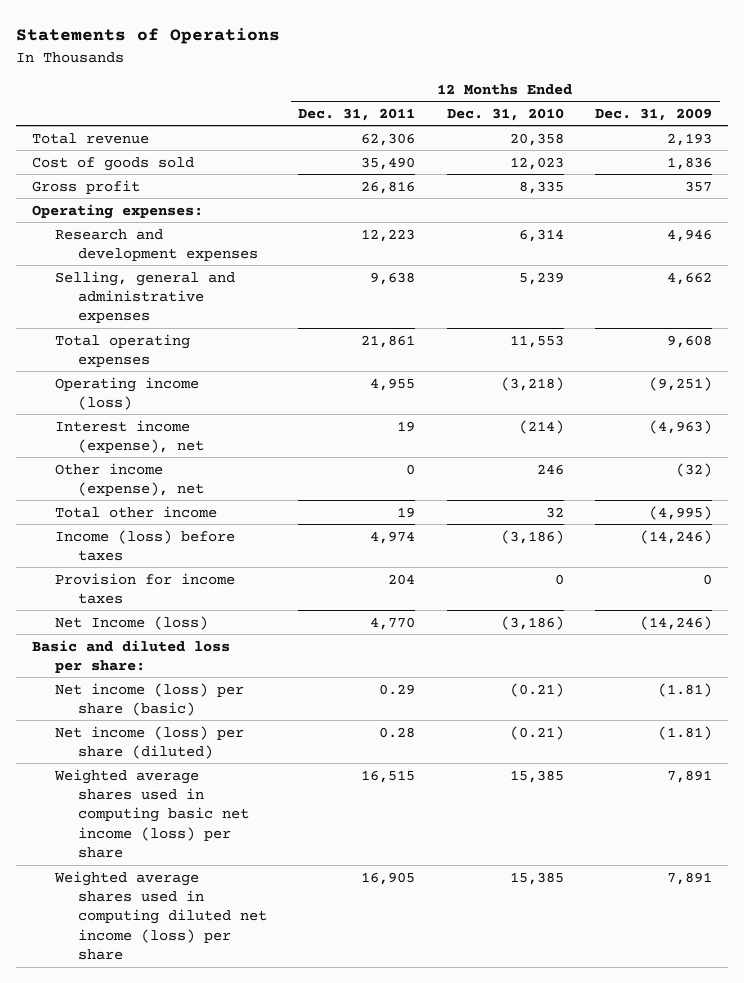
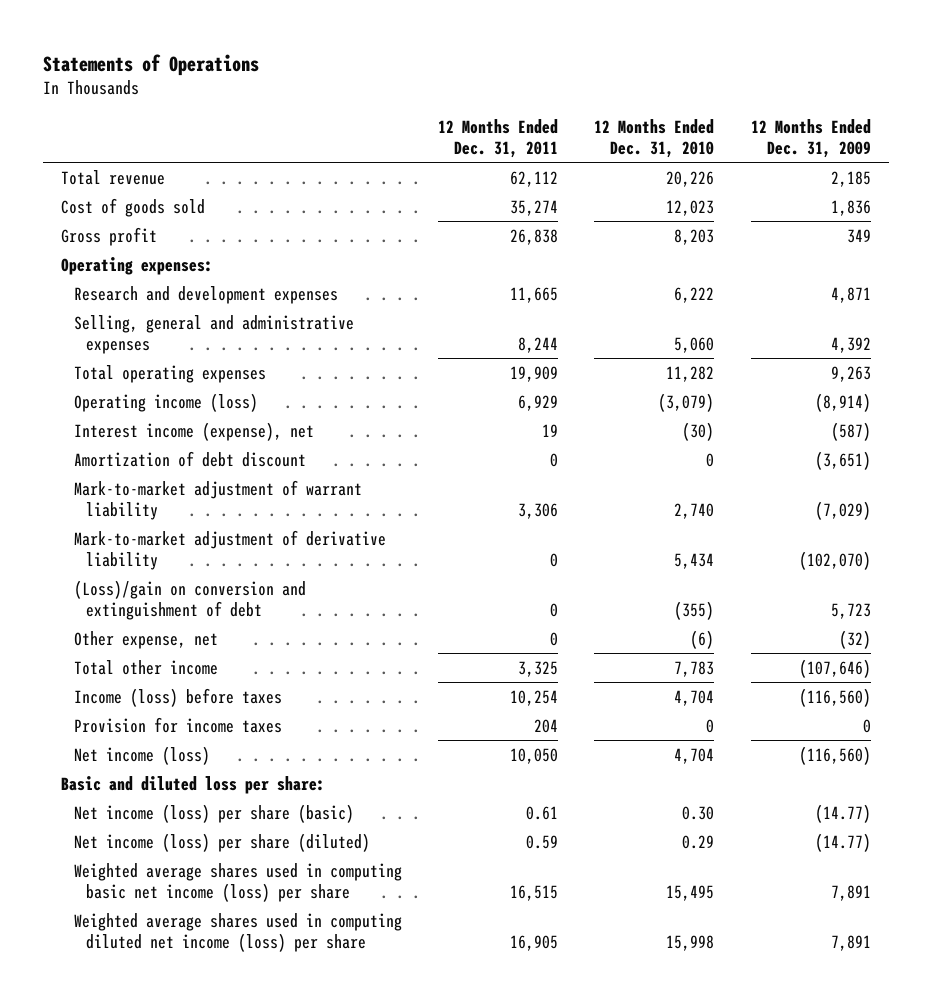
- Total revenue | 62,306 | 20,358 | 2,193
- Cost of goods sold | 35,490 | 12,023 | 1,836
- Gross profit | 26,816 | 8,335 | 357
+ Total revenue | 62,112 | 20,226 | 2,185
+ Cost of goods sold | 35,274 | 12,023 | 1,836
+ Gross profit | 26,838 | 8,203 | 349
- Research and development expenses | 12,223 | 6,314 | 4,946
- Selling, general and administrative expenses | 9,638 | 5,239 | 4,662
- Total operating expenses | 21,861 | 11,553 | 9,608
- Operating income (loss) | 4,955 | (3,218) | (9,251)
- Interest income (expense), net | 19 | (214) | (4,963)
- Other income (expense), net | 0 | 246 | (32)
- Total other income | 19 | 32 | (4,995)
- Income (loss) before taxes | 4,974 | (3,186) | (14,246)
+ Research and development expenses | 11,665 | 6,222 | 4,871
+ Selling, general and administrative expenses | 8,244 | 5,060 | 4,392
+ Total operating expenses | 19,909 | 11,282 | 9,263
+ Operating income (loss) | 6,929 | (3,079) | (8,914)
+ Interest income (expense), net | 19 | (30) | (587)
+ Amortization of debt discount | 0 | 0 | (3,651)
+ Mark-to-market adjustment of warrant liability | 3,306 | 2,740 | (7,029)
+ Mark-to-market adjustment of derivative liability | 0 | 5,434 | (102,070)
+ (Loss)/gain on conversion and extinguishment of debt | 0 | (355) | 5,723
+ Other expense, net | 0 | (6) | (32)
+ Total other income | 3,325 | 7,783 | (107,646)
+ Income (loss) before taxes | 10,254 | 4,704 | (116,560)
- Net Income (loss) | 4,770 | (3,186) | (14,246)
+ Net income (loss) | 10,050 | 4,704 | (116,560)
- Net income (loss) per share (basic) | 0.29 | (0.21) | (1.81)
- Net income (loss) per share (diluted) | 0.28 | (0.21) | (1.81)
- Weighted average shares used in computing basic net income (loss) per share | 16,515 | 15,385 | 7,891
- Weighted average shares used in computing diluted net income (loss) per share | 16,905 | 15,385 | 7,891
+ Net income (loss) per share (basic) | 0.61 | 0.30 | (14.77)
+ Net income (loss) per share (diluted) | 0.59 | 0.29 | (14.77)
+ Weighted average shares used in computing basic net income (loss) per share | 16,515 | 15,495 | 7,891
+ Weighted average shares used in computing diluted net income (loss) per share | 16,905 | 15,998 | 7,891

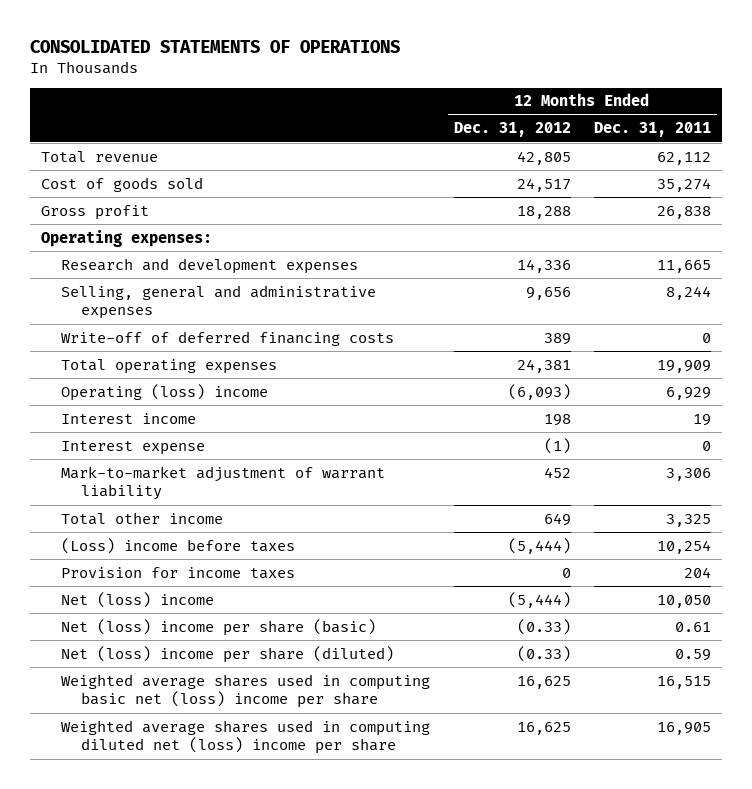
- Statements of Operations
+ CONSOLIDATED STATEMENTS OF OPERATIONS
- | 12 Months Ended Dec. 31, 2011 | 12 Months Ended Dec. 31, 2010 | 12 Months Ended Dec. 31, 2009
+ | 12 Months Ended Dec. 31, 2012 | 12 Months Ended Dec. 31, 2011
+ Write-off of deferred financing costs | 389 | 0
- Operating income (loss) | 6,929 | (3,079) | (8,914)
- Interest income (expense), net | 19 | (30) | (587)
- Amortization of debt discount | 0 | 0 | (3,651)
+ Operating (loss) income | (6,093) | 6,929
+ Interest income | 198 | 19
+ Interest expense | (1) | 0
- Mark-to-market adjustment of derivative liability | 0 | 5,434 | (102,070)
- (Loss)/gain on conversion and extinguishment of debt | 0 | (355) | 5,723
- Other expense, net | 0 | (6) | (32)
- Income (loss) before taxes | 10,254 | 4,704 | (116,560)
+ (Loss) income before taxes | (5,444) | 10,254
- Net income (loss) | 10,050 | 4,704 | (116,560)
- Basic and diluted loss per share:
- Net income (loss) per share (basic) | 0.61 | 0.30 | (14.77)
- Net income (loss) per share (diluted) | 0.59 | 0.29 | (14.77)
- Weighted average shares used in computing basic net income (loss) per share | 16,515 | 15,495 | 7,891
- Weighted average shares used in computing diluted net income (loss) per share | 16,905 | 15,998 | 7,891
+ Net (loss) income | (5,444) | 10,050
+ Net (loss) income per share (basic) | (0.33) | 0.61
+ Net (loss) income per share (diluted) | (0.33) | 0.59
+ Weighted average shares used in computing basic net (loss) income per share | 16,625 | 16,515
+ Weighted average shares used in computing diluted net (loss) income per share | 16,625 | 16,905

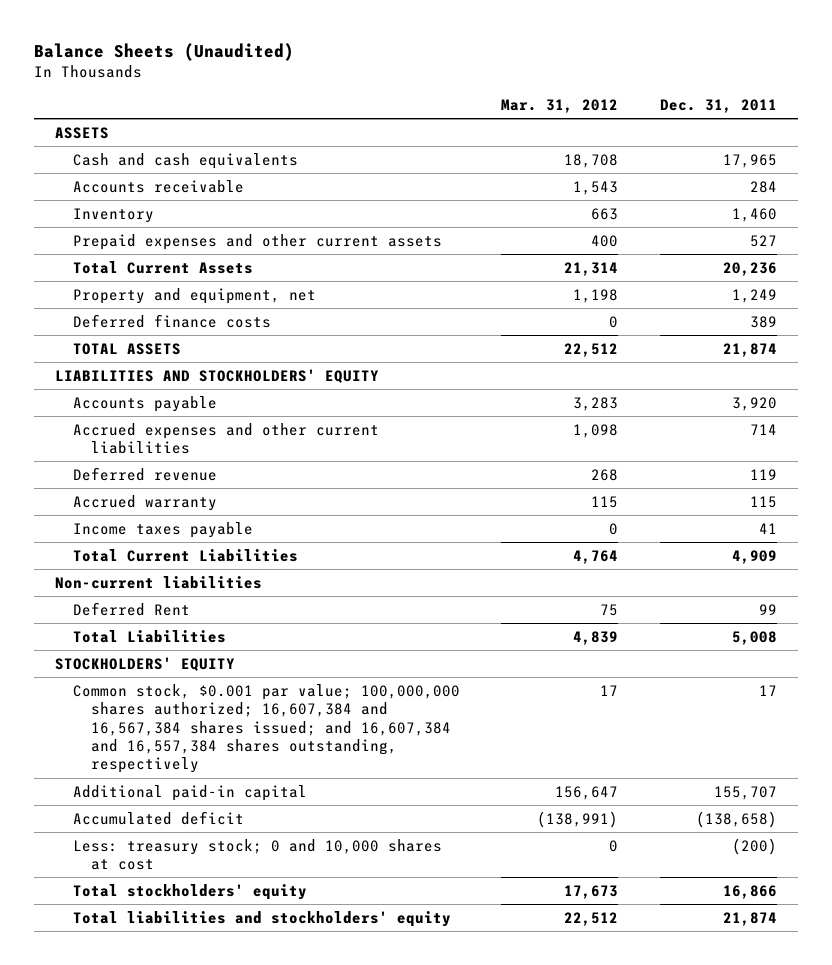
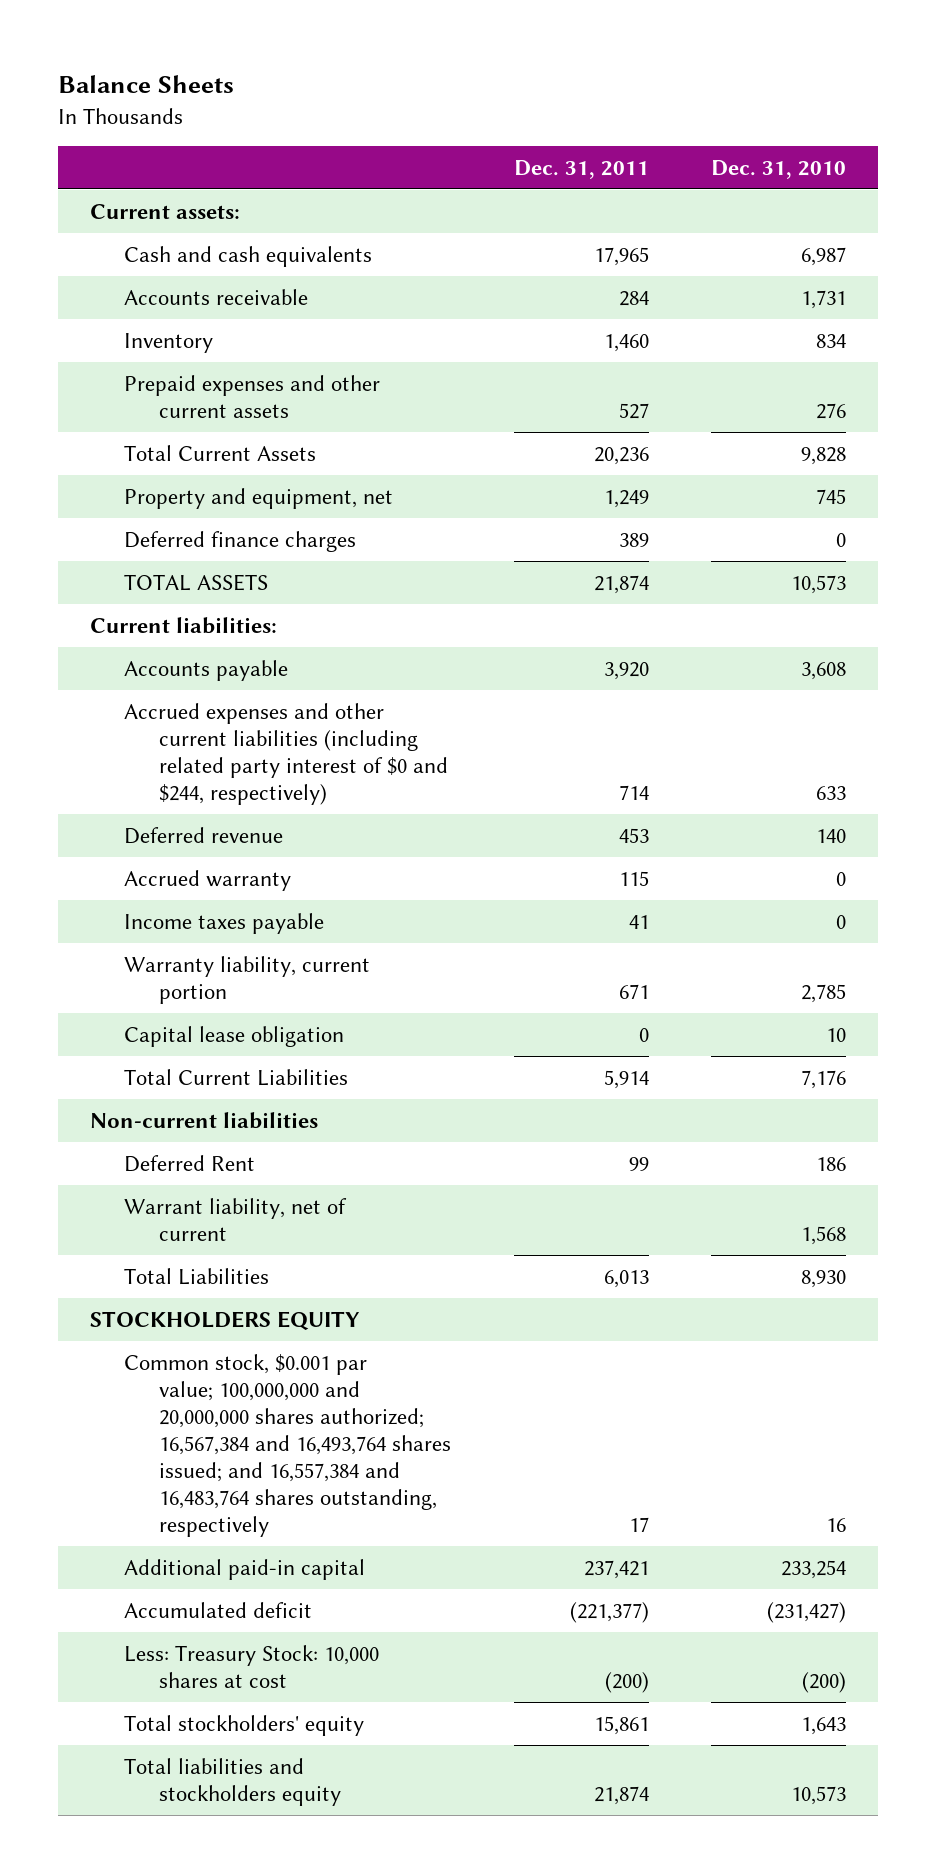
- Balance Sheets (Unaudited)
+ Balance Sheets
- | Mar. 31, 2012 | Dec. 31, 2011
+ | Dec. 31, 2011 | Dec. 31, 2010
- ASSETS
+ Current assets:
- Deferred finance costs | 0 | 389
+ Deferred finance charges | 389 | 0
- LIABILITIES AND STOCKHOLDERS' EQUITY
+ Current liabilities:
- Accrued expenses and other current liabilities | 1,098 | 714
- Deferred revenue | 268 | 119
+ Accrued expenses and other current liabilities (including related party interest of $0 and $244, respectively) | 714 | 633
+ Deferred revenue | 453 | 140
- Total Current Liabilities | 4,764 | 4,909
+ Warranty liability, current portion | 671 | 2,785
+ Capital lease obligation | 0 | 10
+ Total Current Liabilities | 5,914 | 7,176
- Total Liabilities | 4,839 | 5,008
- STOCKHOLDERS' EQUITY
- Common stock, $0.001 par value; 100,000,000 shares authorized; 16,607,384 and 16,567,384 shares issued; and 16,607,384 and 16,557,384 shares outstanding, respectively | 17 | 17
- Additional paid-in capital | 156,647 | 155,707
- Accumulated deficit | (138,991) | (138,658)
- Less: treasury stock; 0 and 10,000 shares at cost | 0 | (200)
- Total stockholders' equity | 17,673 | 16,866
- Total liabilities and stockholders' equity | 22,512 | 21,874
+ Warrant liability, net of current | | 1,568
+ Total Liabilities | 6,013 | 8,930
+ STOCKHOLDERS EQUITY
+ Common stock, $0.001 par value; 100,000,000 and 20,000,000 shares authorized; 16,567,384 and 16,493,764 shares issued; and 16,557,384 and 16,483,764 shares outstanding, respectively | 17 | 16
+ Additional paid-in capital | 237,421 | 233,254
+ Accumulated deficit | (221,377) | (231,427)
+ Less: Treasury Stock: 10,000 shares at cost | (200) | (200)
+ Total stockholders' equity | 15,861 | 1,643
+ Total liabilities and stockholders equity | 21,874 | 10,573

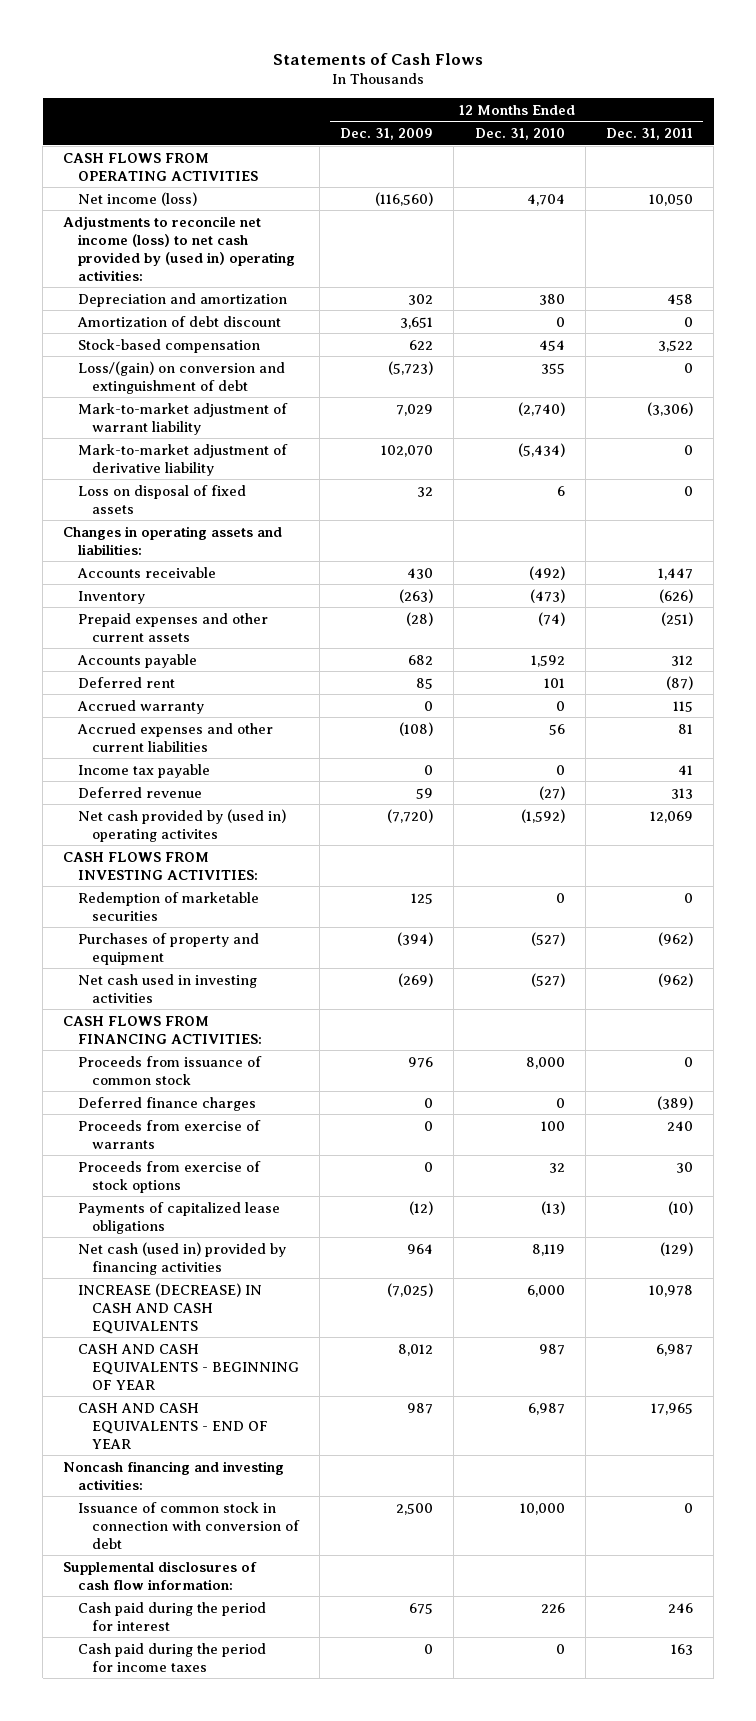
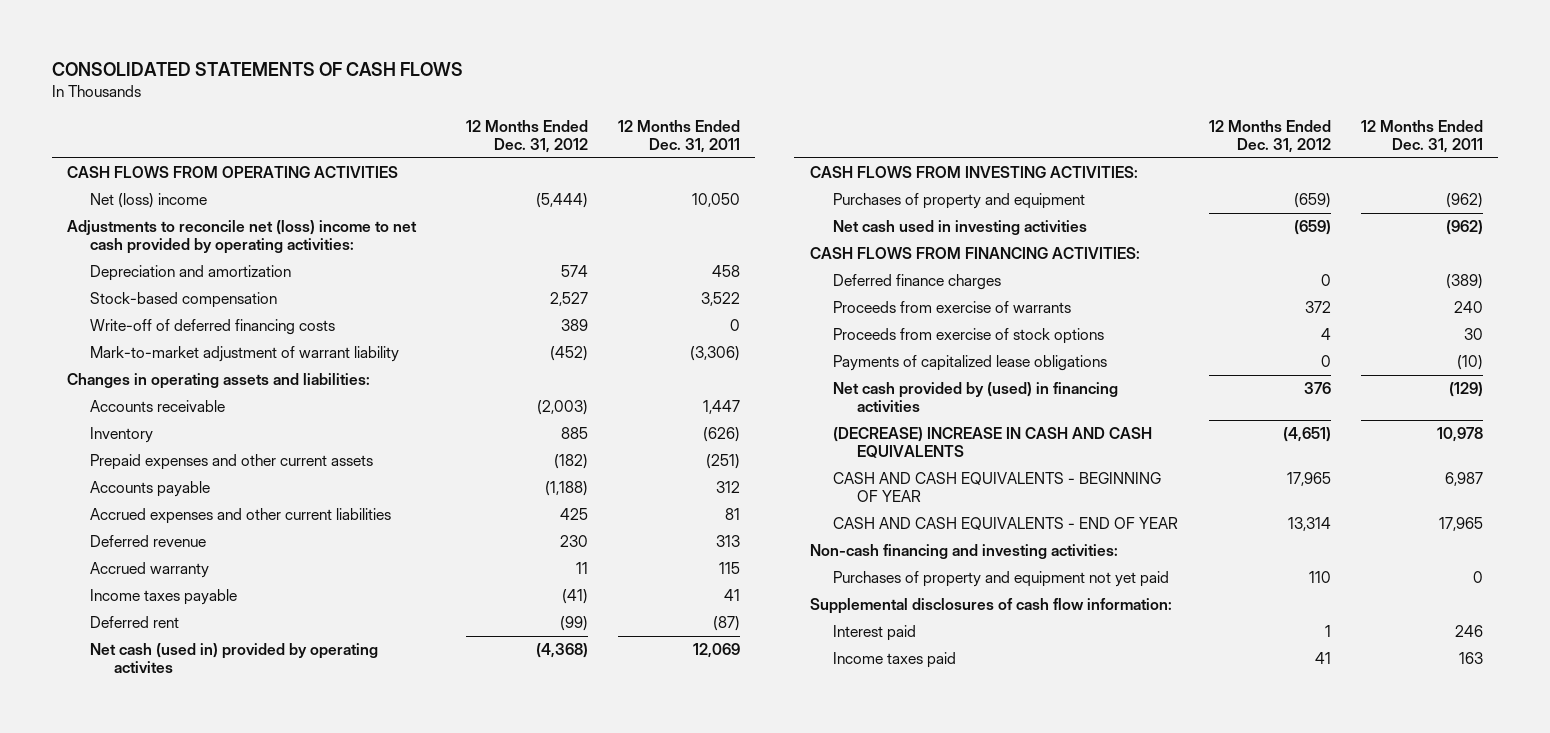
- Statements of Cash Flows
+ CONSOLIDATED STATEMENTS OF CASH FLOWS
- | 12 Months Ended Dec. 31, 2009 | 12 Months Ended Dec. 31, 2010 | 12 Months Ended Dec. 31, 2011
+ | 12 Months Ended Dec. 31, 2012 | 12 Months Ended Dec. 31, 2011
- Net income (loss) | (116,560) | 4,704 | 10,050
- Adjustments to reconcile net income (loss) to net cash provided by (used in) operating activities:
+ Net (loss) income | (5,444) | 10,050
+ Adjustments to reconcile net (loss) income to net cash provided by operating activities:
- Amortization of debt discount | 3,651 | 0 | 0
- Loss/(gain) on conversion and extinguishment of debt | (5,723) | 355 | 0
+ Write-off of deferred financing costs | 389 | 0
- Mark-to-market adjustment of derivative liability | 102,070 | (5,434) | 0
- Loss on disposal of fixed assets | 32 | 6 | 0
- Income tax payable | 0 | 0 | 41
- Net cash provided by (used in) operating activites | (7,720) | (1,592) | 12,069
moved down: Accrued warranty | 11 | 115
+ Income taxes payable | (41) | 41
moved down: Deferred rent | (99) | (87)
+ Net cash (used in) provided by operating activites | (4,368) | 12,069
- Redemption of marketable securities | 125 | 0 | 0
- Proceeds from issuance of common stock | 976 | 8,000 | 0
- Net cash (used in) provided by financing activities | 964 | 8,119 | (129)
- INCREASE (DECREASE) IN CASH AND CASH EQUIVALENTS | (7,025) | 6,000 | 10,978
+ Net cash provided by (used) in financing activities | 376 | (129)
+ (DECREASE) INCREASE IN CASH AND CASH EQUIVALENTS | (4,651) | 10,978
- Noncash financing and investing activities:
- Issuance of common stock in connection with conversion of debt | 2,500 | 10,000 | 0
+ Non-cash financing and investing activities:
+ Purchases of property and equipment not yet paid | 110 | 0
- Cash paid during the period for interest | 675 | 226 | 246
- Cash paid during the period for income taxes | 0 | 0 | 163
+ Interest paid | 1 | 246
+ Income taxes paid | 41 | 163

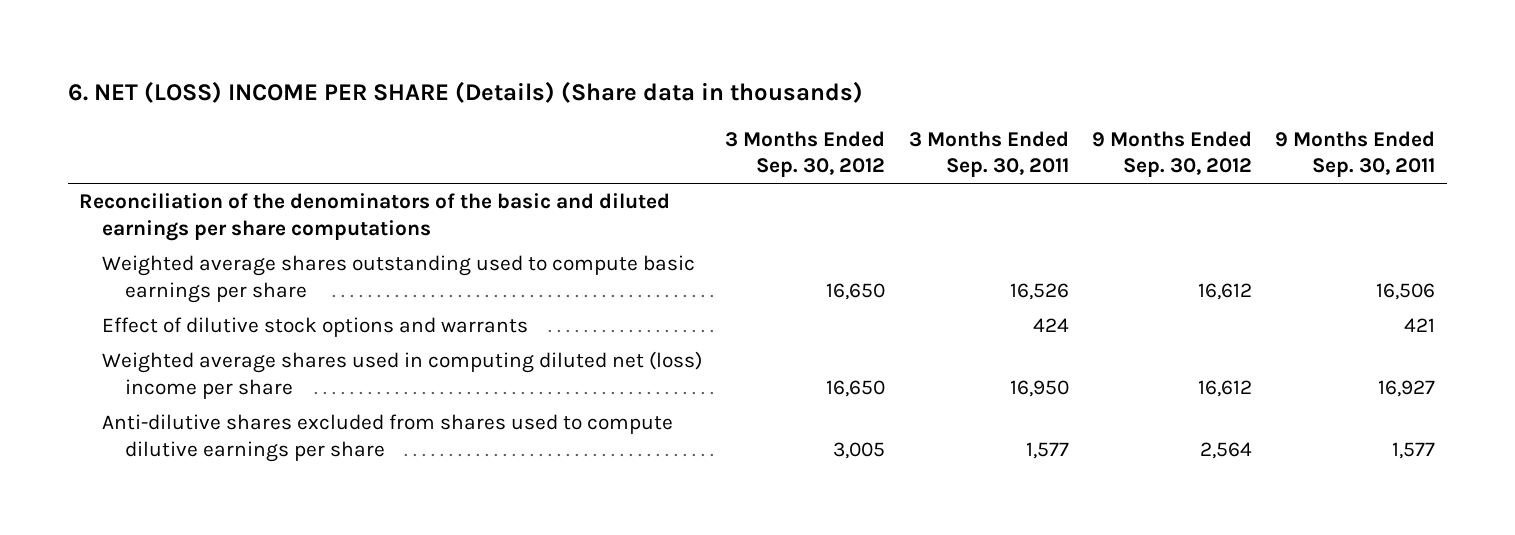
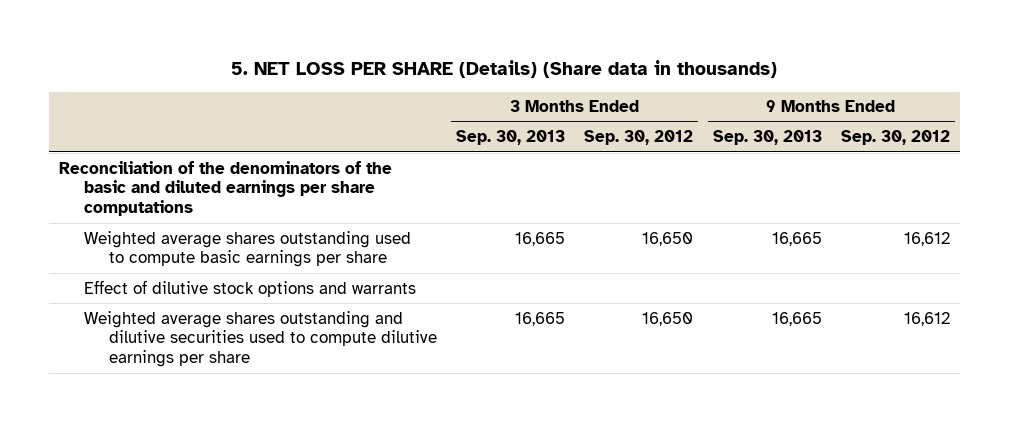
- 6. NET (LOSS) INCOME PER SHARE (Details) (Share data in thousands)
+ 5. NET LOSS PER SHARE (Details) (Share data in thousands)
- | 3 Months Ended Sep. 30, 2012 | 3 Months Ended Sep. 30, 2011 | 9 Months Ended Sep. 30, 2012 | 9 Months Ended Sep. 30, 2011
+ | 3 Months Ended Sep. 30, 2013 | 3 Months Ended Sep. 30, 2012 | 9 Months Ended Sep. 30, 2013 | 9 Months Ended Sep. 30, 2012
- Weighted average shares used in computing diluted net (loss) income per share | 16,650 | 16,950 | 16,612 | 16,927
- Anti-dilutive shares excluded from shares used to compute dilutive earnings per share | 3,005 | 1,577 | 2,564 | 1,577
+ Weighted average shares outstanding and dilutive securities used to compute dilutive earnings per share | 16,665 | 16,650 | 16,665 | 16,612

